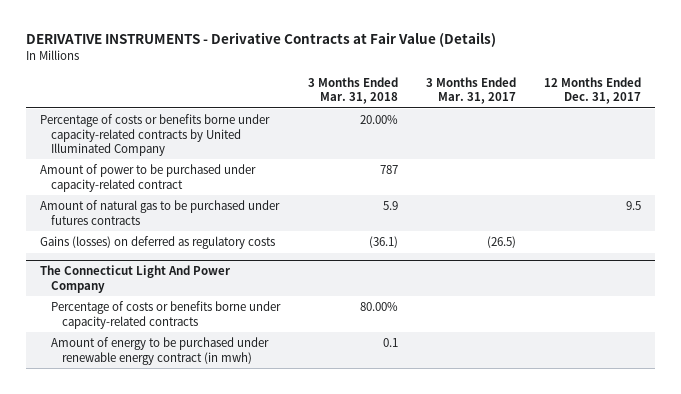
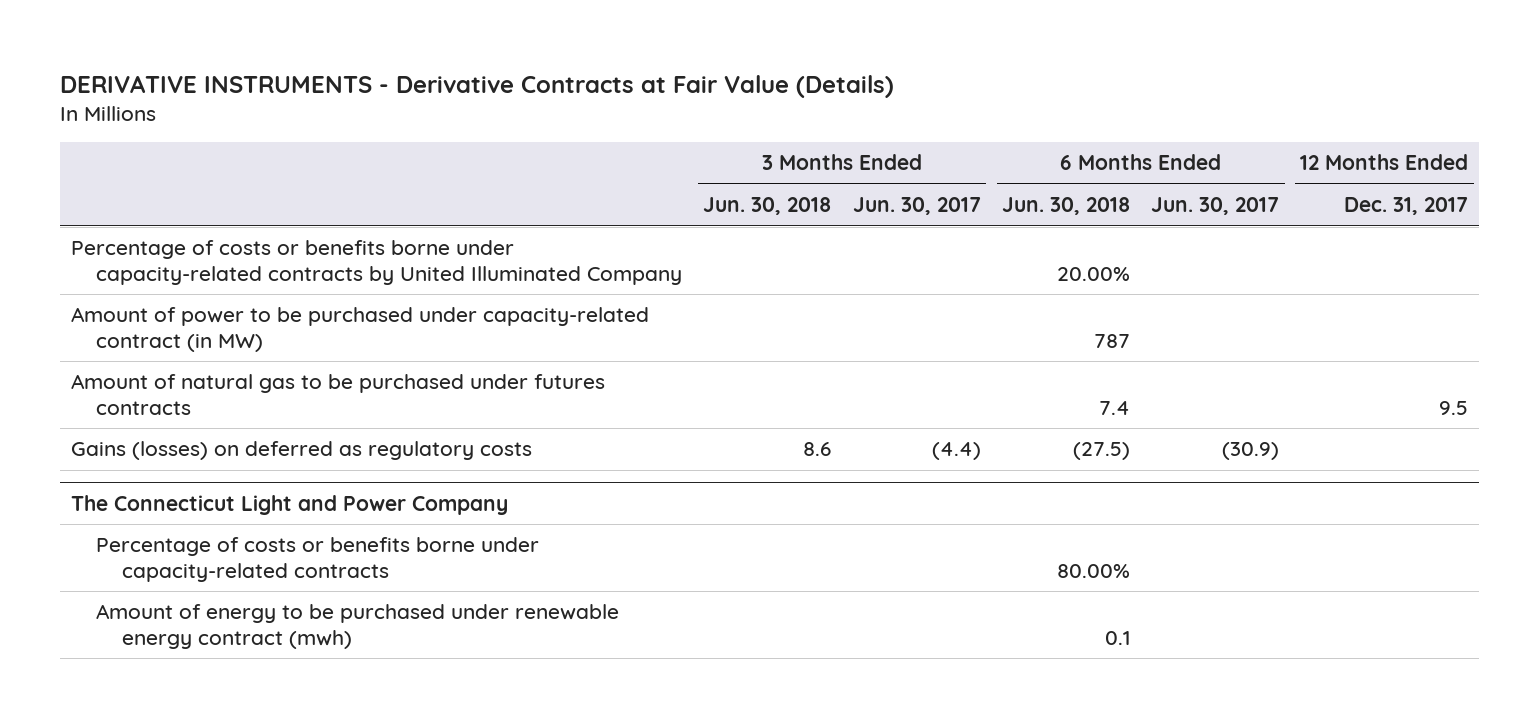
- | 3 Months Ended Mar. 31, 2018 | 3 Months Ended Mar. 31, 2017 | 12 Months Ended Dec. 31, 2017
+ | 3 Months Ended Jun. 30, 2018 | 3 Months Ended Jun. 30, 2017 | 6 Months Ended Jun. 30, 2018 | 6 Months Ended Jun. 30, 2017 | 12 Months Ended Dec. 31, 2017
- Amount of power to be purchased under capacity-related contract | 787 | |
+ Amount of power to be purchased under capacity-related contract (in MW) | | | 787 | |
- The Connecticut Light And Power Company
+ The Connecticut Light and Power Company
- Amount of energy to be purchased under renewable energy contract (in mwh) | 0.1 | |
+ Amount of energy to be purchased under renewable energy contract (mwh) | | | 0.1 | |

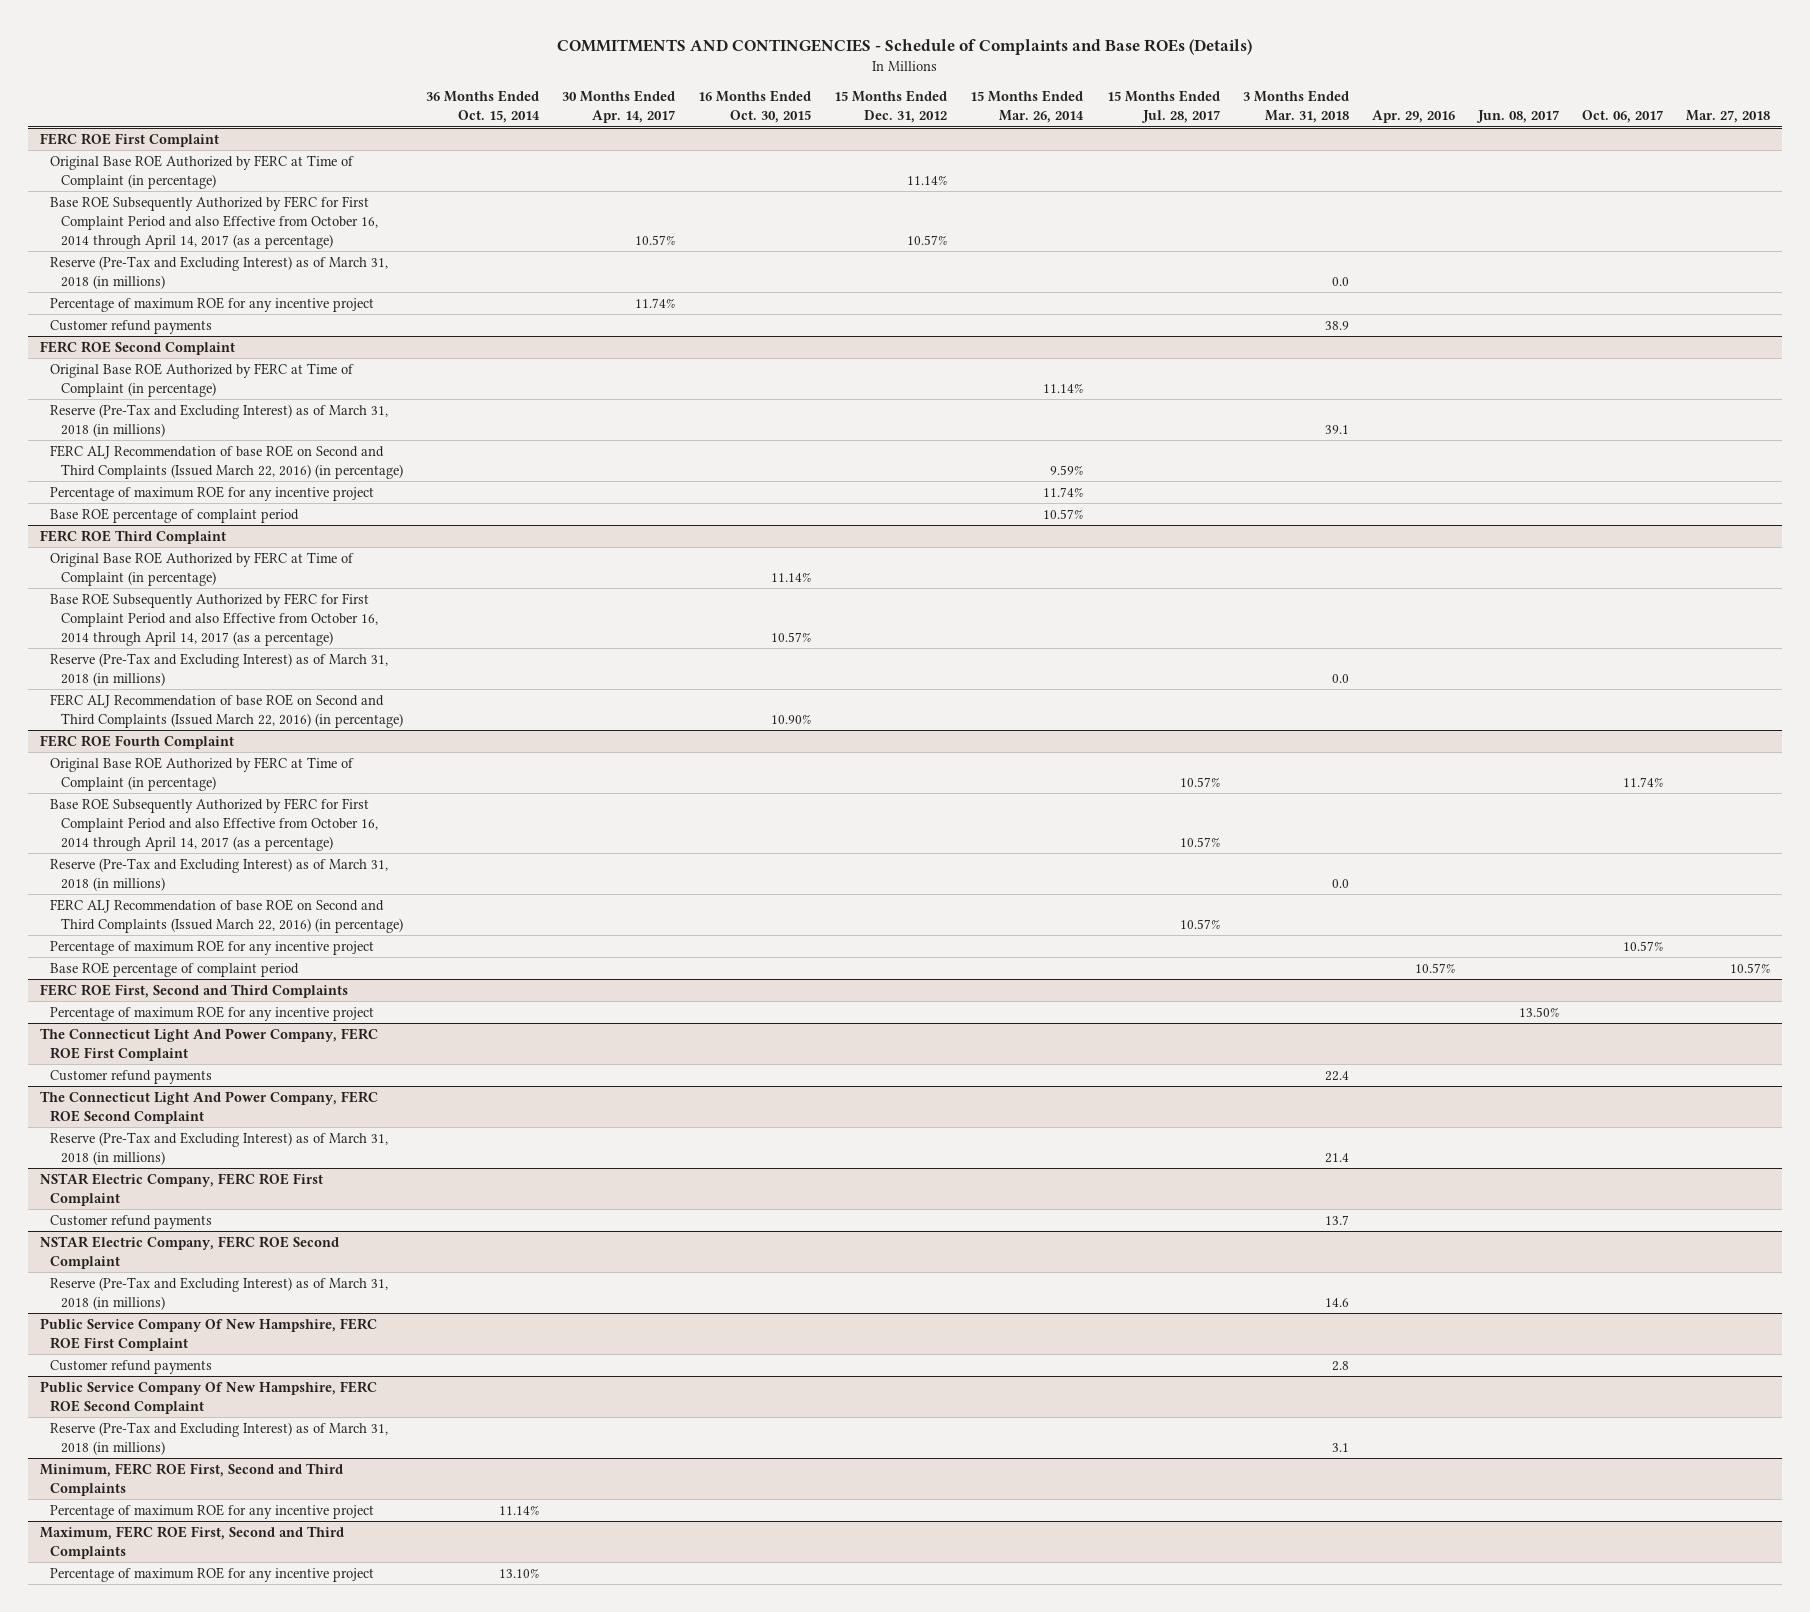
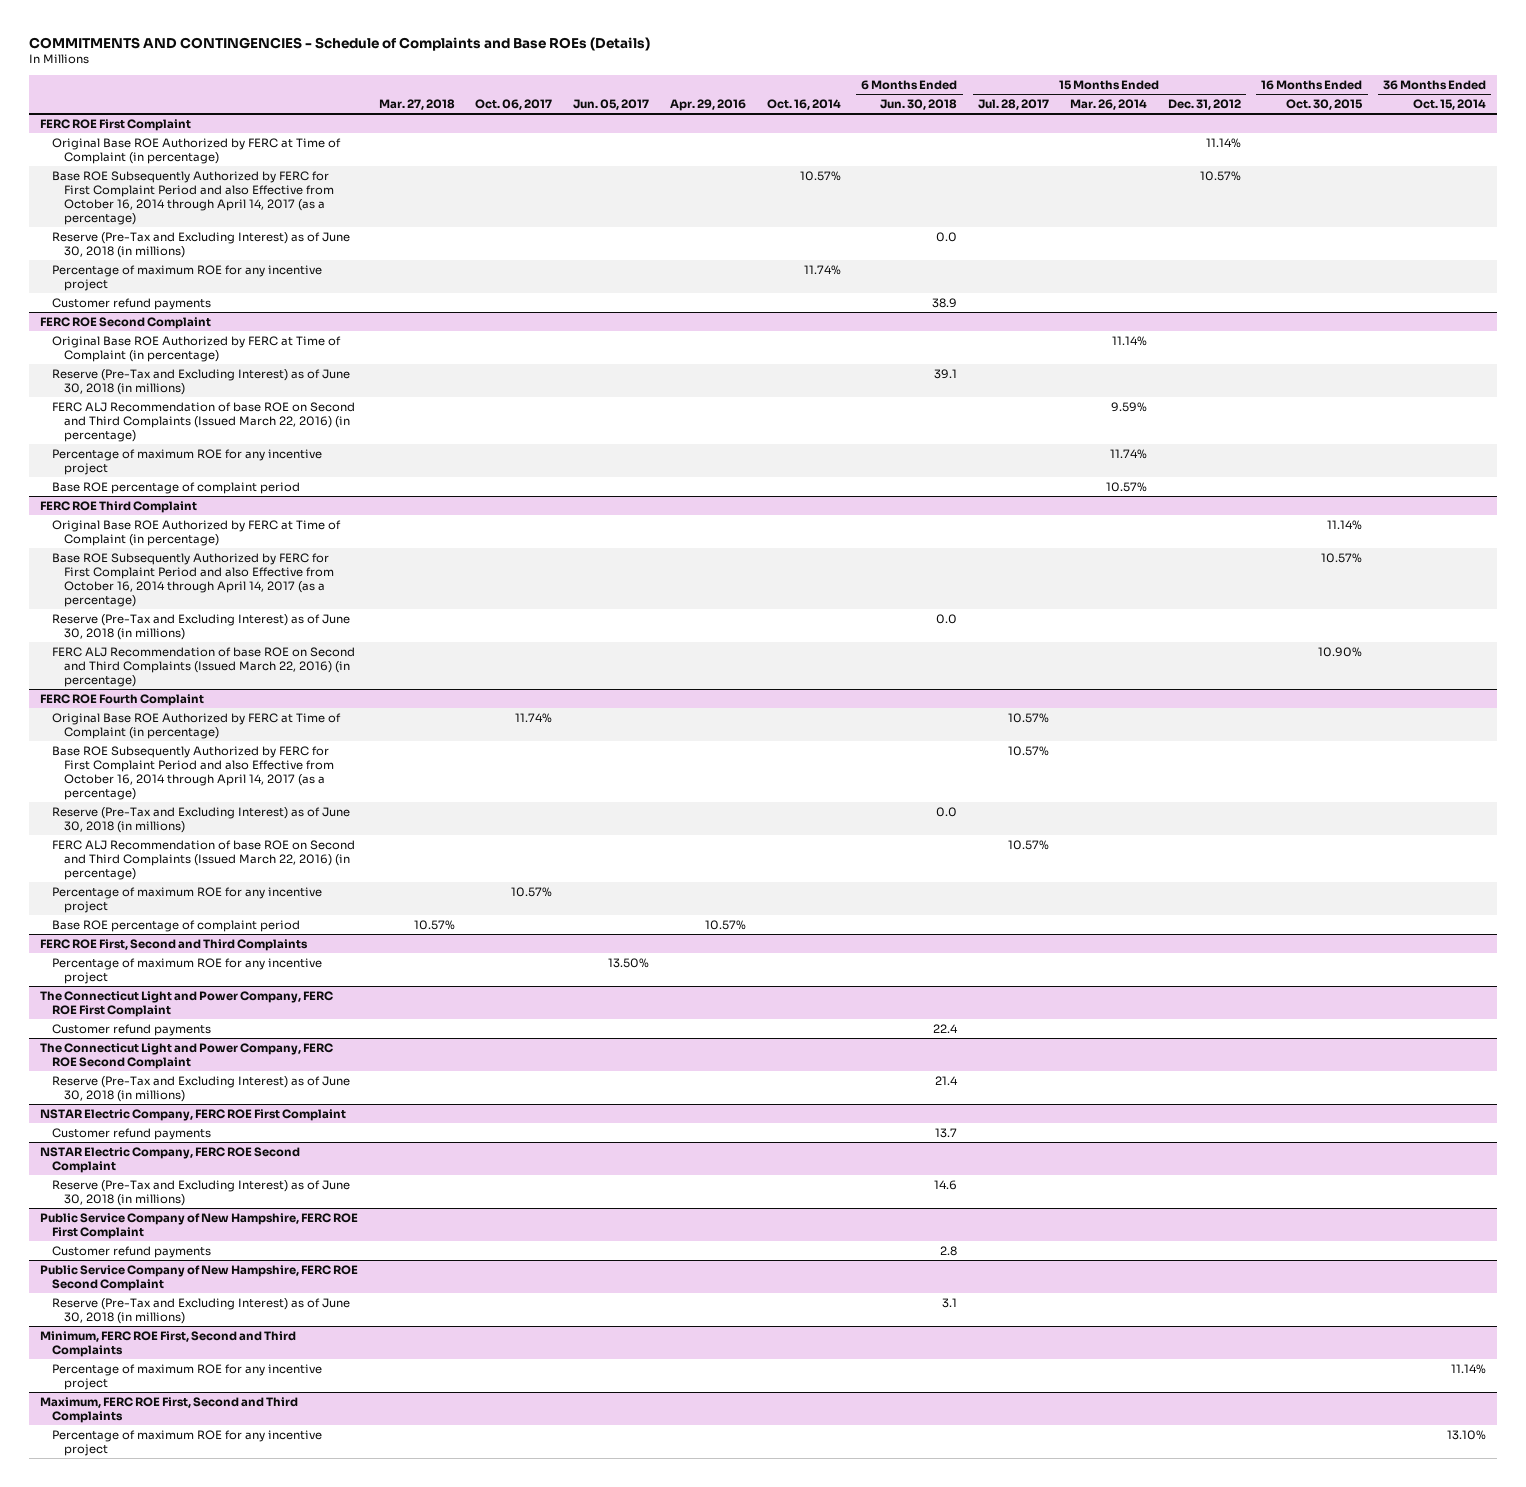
- | 36 Months Ended Oct. 15, 2014 | 30 Months Ended Apr. 14, 2017 | 16 Months Ended Oct. 30, 2015 | 15 Months Ended Dec. 31, 2012 | 15 Months Ended Mar. 26, 2014 | 15 Months Ended Jul. 28, 2017 | 3 Months Ended Mar. 31, 2018 | Apr. 29, 2016 | Jun. 08, 2017 | Oct. 06, 2017 | Mar. 27, 2018
+ | Mar. 27, 2018 | Oct. 06, 2017 | Jun. 05, 2017 | Apr. 29, 2016 | Oct. 16, 2014 | 6 Months Ended Jun. 30, 2018 | 15 Months Ended Jul. 28, 2017 | 15 Months Ended Mar. 26, 2014 | 15 Months Ended Dec. 31, 2012 | 16 Months Ended Oct. 30, 2015 | 36 Months Ended Oct. 15, 2014
@ FERC ROE First Complaint
- Reserve (Pre-Tax and Excluding Interest) as of March 31, 2018 (in millions) | | | | | | | 0.0 | | | |
+ Reserve (Pre-Tax and Excluding Interest) as of June 30, 2018 (in millions) | | | | | | 0.0 | | | | |
@ FERC ROE Second Complaint
- Reserve (Pre-Tax and Excluding Interest) as of March 31, 2018 (in millions) | | | | | | | 39.1 | | | |
+ Reserve (Pre-Tax and Excluding Interest) as of June 30, 2018 (in millions) | | | | | | 39.1 | | | | |
@ FERC ROE Third Complaint
- Reserve (Pre-Tax and Excluding Interest) as of March 31, 2018 (in millions) | | | | | | | 0.0 | | | |
+ Reserve (Pre-Tax and Excluding Interest) as of June 30, 2018 (in millions) | | | | | | 0.0 | | | | |
@ FERC ROE Fourth Complaint
- Reserve (Pre-Tax and Excluding Interest) as of March 31, 2018 (in millions) | | | | | | | 0.0 | | | |
+ Reserve (Pre-Tax and Excluding Interest) as of June 30, 2018 (in millions) | | | | | | 0.0 | | | | |
- The Connecticut Light And Power Company, FERC ROE First Complaint
+ The Connecticut Light and Power Company, FERC ROE First Complaint
- The Connecticut Light And Power Company, FERC ROE Second Complaint
- Reserve (Pre-Tax and Excluding Interest) as of March 31, 2018 (in millions) | | | | | | | 21.4 | | | |
+ The Connecticut Light and Power Company, FERC ROE Second Complaint
+ Reserve (Pre-Tax and Excluding Interest) as of June 30, 2018 (in millions) | | | | | | 21.4 | | | | |
@ NSTAR Electric Company, FERC ROE Second Complaint
- Reserve (Pre-Tax and Excluding Interest) as of March 31, 2018 (in millions) | | | | | | | 14.6 | | | |
- Public Service Company Of New Hampshire, FERC ROE First Complaint
@ NSTAR Electric Company, FERC ROE Second Complaint
+ Reserve (Pre-Tax and Excluding Interest) as of June 30, 2018 (in millions) | | | | | | 14.6 | | | | |
+ Public Service Company of New Hampshire, FERC ROE First Complaint
- Public Service Company Of New Hampshire, FERC ROE Second Complaint
- Reserve (Pre-Tax and Excluding Interest) as of March 31, 2018 (in millions) | | | | | | | 3.1 | | | |
+ Public Service Company of New Hampshire, FERC ROE Second Complaint
+ Reserve (Pre-Tax and Excluding Interest) as of June 30, 2018 (in millions) | | | | | | 3.1 | | | | |

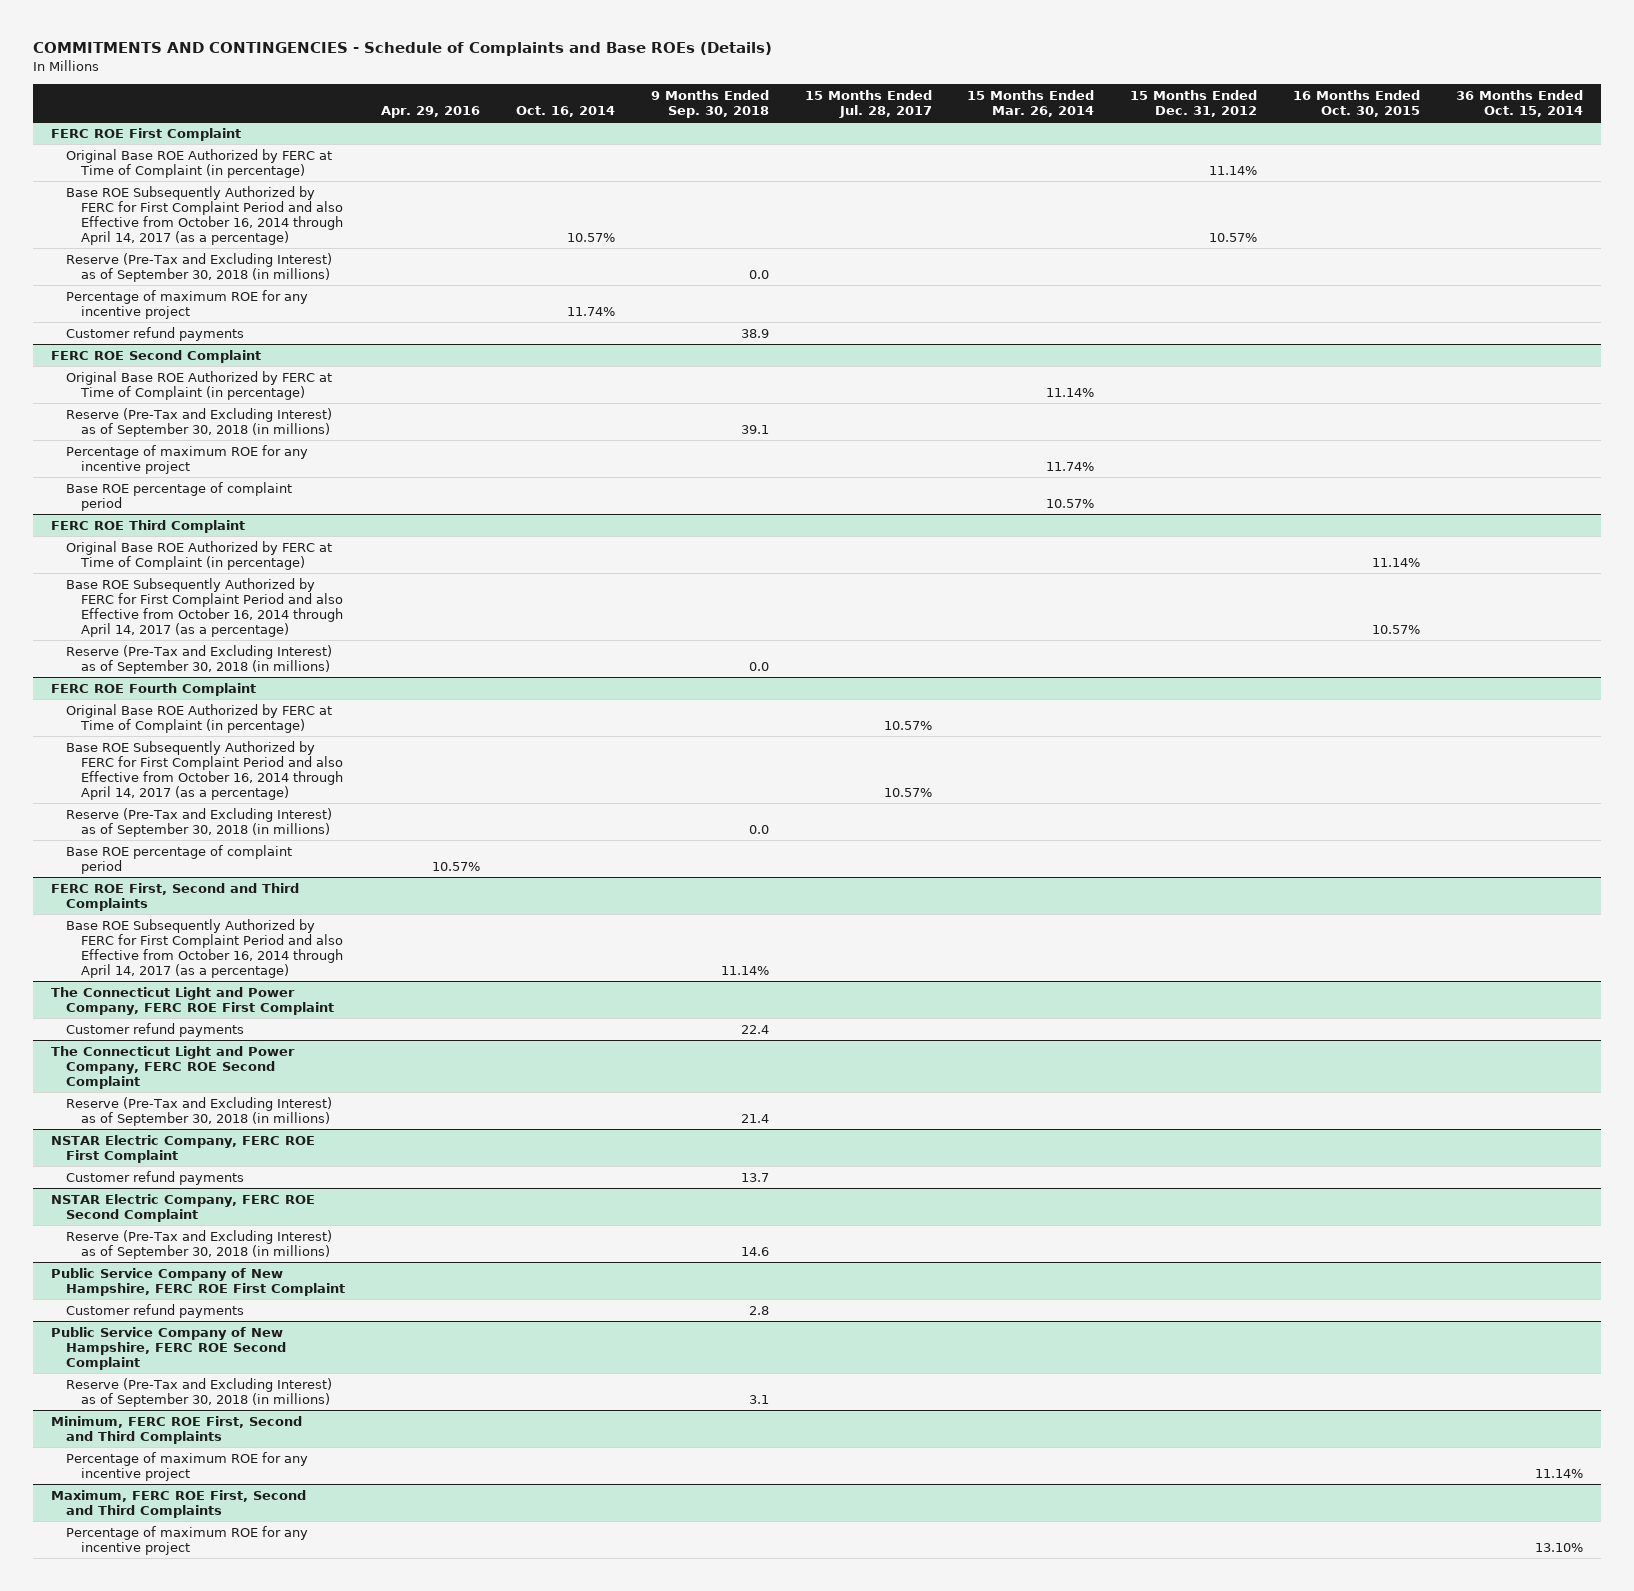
- | Mar. 27, 2018 | Oct. 06, 2017 | Jun. 05, 2017 | Apr. 29, 2016 | Oct. 16, 2014 | 6 Months Ended Jun. 30, 2018 | 15 Months Ended Jul. 28, 2017 | 15 Months Ended Mar. 26, 2014 | 15 Months Ended Dec. 31, 2012 | 16 Months Ended Oct. 30, 2015 | 36 Months Ended Oct. 15, 2014
+ | Apr. 29, 2016 | Oct. 16, 2014 | 9 Months Ended Sep. 30, 2018 | 15 Months Ended Jul. 28, 2017 | 15 Months Ended Mar. 26, 2014 | 15 Months Ended Dec. 31, 2012 | 16 Months Ended Oct. 30, 2015 | 36 Months Ended Oct. 15, 2014
@ FERC ROE First Complaint
- Reserve (Pre-Tax and Excluding Interest) as of June 30, 2018 (in millions) | | | | | | 0.0 | | | | |
+ Reserve (Pre-Tax and Excluding Interest) as of September 30, 2018 (in millions) | | | 0.0 | | | | |
@ FERC ROE Second Complaint
- Reserve (Pre-Tax and Excluding Interest) as of June 30, 2018 (in millions) | | | | | | 39.1 | | | | |
- FERC ALJ Recommendation of base ROE on Second and Third Complaints (Issued March 22, 2016) (in percentage) | | | | | | | | 9.59% | | |
+ Reserve (Pre-Tax and Excluding Interest) as of September 30, 2018 (in millions) | | | 39.1 | | | | |
@ FERC ROE Third Complaint
- Reserve (Pre-Tax and Excluding Interest) as of June 30, 2018 (in millions) | | | | | | 0.0 | | | | |
- FERC ALJ Recommendation of base ROE on Second and Third Complaints (Issued March 22, 2016) (in percentage) | | | | | | | | | | 10.90% |
+ Reserve (Pre-Tax and Excluding Interest) as of September 30, 2018 (in millions) | | | 0.0 | | | | |
@ FERC ROE Fourth Complaint
- Reserve (Pre-Tax and Excluding Interest) as of June 30, 2018 (in millions) | | | | | | 0.0 | | | | |
- FERC ALJ Recommendation of base ROE on Second and Third Complaints (Issued March 22, 2016) (in percentage) | | | | | | | 10.57% | | | |
- Percentage of maximum ROE for any incentive project | | 10.57% | | | | | | | | |
+ Reserve (Pre-Tax and Excluding Interest) as of September 30, 2018 (in millions) | | | 0.0 | | | | |
@ FERC ROE First, Second and Third Complaints
- Percentage of maximum ROE for any incentive project | | | 13.50% | | | | | | | |
+ Base ROE Subsequently Authorized by FERC for First Complaint Period and also Effective from October 16, 2014 through April 14, 2017 (as a percentage) | | | 11.14% | | | | |
@ The Connecticut Light and Power Company, FERC ROE Second Complaint
- Reserve (Pre-Tax and Excluding Interest) as of June 30, 2018 (in millions) | | | | | | 21.4 | | | | |
+ Reserve (Pre-Tax and Excluding Interest) as of September 30, 2018 (in millions) | | | 21.4 | | | | |
@ NSTAR Electric Company, FERC ROE Second Complaint
- Reserve (Pre-Tax and Excluding Interest) as of June 30, 2018 (in millions) | | | | | | 14.6 | | | | |
+ Reserve (Pre-Tax and Excluding Interest) as of September 30, 2018 (in millions) | | | 14.6 | | | | |
@ Public Service Company of New Hampshire, FERC ROE Second Complaint
- Reserve (Pre-Tax and Excluding Interest) as of June 30, 2018 (in millions) | | | | | | 3.1 | | | | |
+ Reserve (Pre-Tax and Excluding Interest) as of September 30, 2018 (in millions) | | | 3.1 | | | | |

